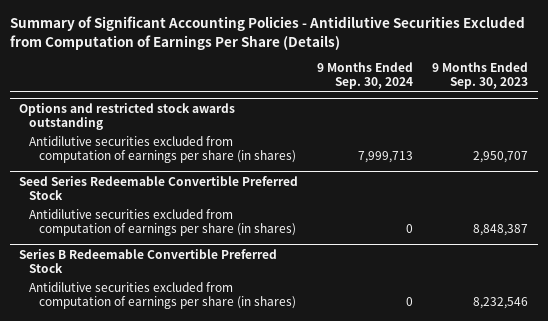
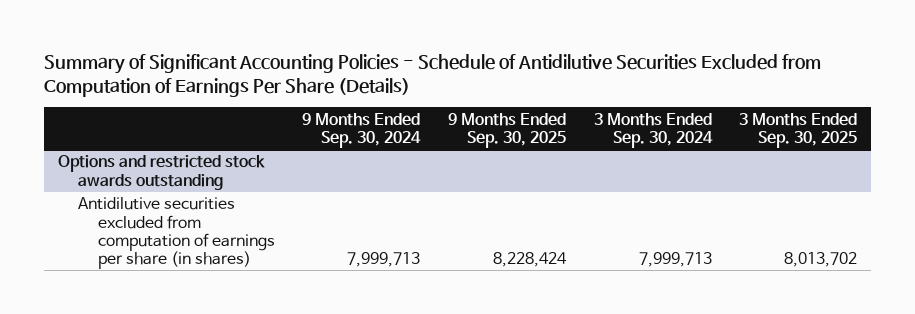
- Summary of Significant Accounting Policies - Antidilutive Securities Excluded from Computation of Earnings Per Share (Details)
+ Summary of Significant Accounting Policies - Schedule of Antidilutive Securities Excluded from Computation of Earnings Per Share (Details)
- | 9 Months Ended Sep. 30, 2024 | 9 Months Ended Sep. 30, 2023
+ | 9 Months Ended Sep. 30, 2024 | 9 Months Ended Sep. 30, 2025 | 3 Months Ended Sep. 30, 2024 | 3 Months Ended Sep. 30, 2025
- Seed Series Redeemable Convertible Preferred Stock
- Antidilutive securities excluded from computation of earnings per share (in shares) | 0 | 8,848,387
- Series B Redeemable Convertible Preferred Stock
- Antidilutive securities excluded from computation of earnings per share (in shares) | 0 | 8,232,546

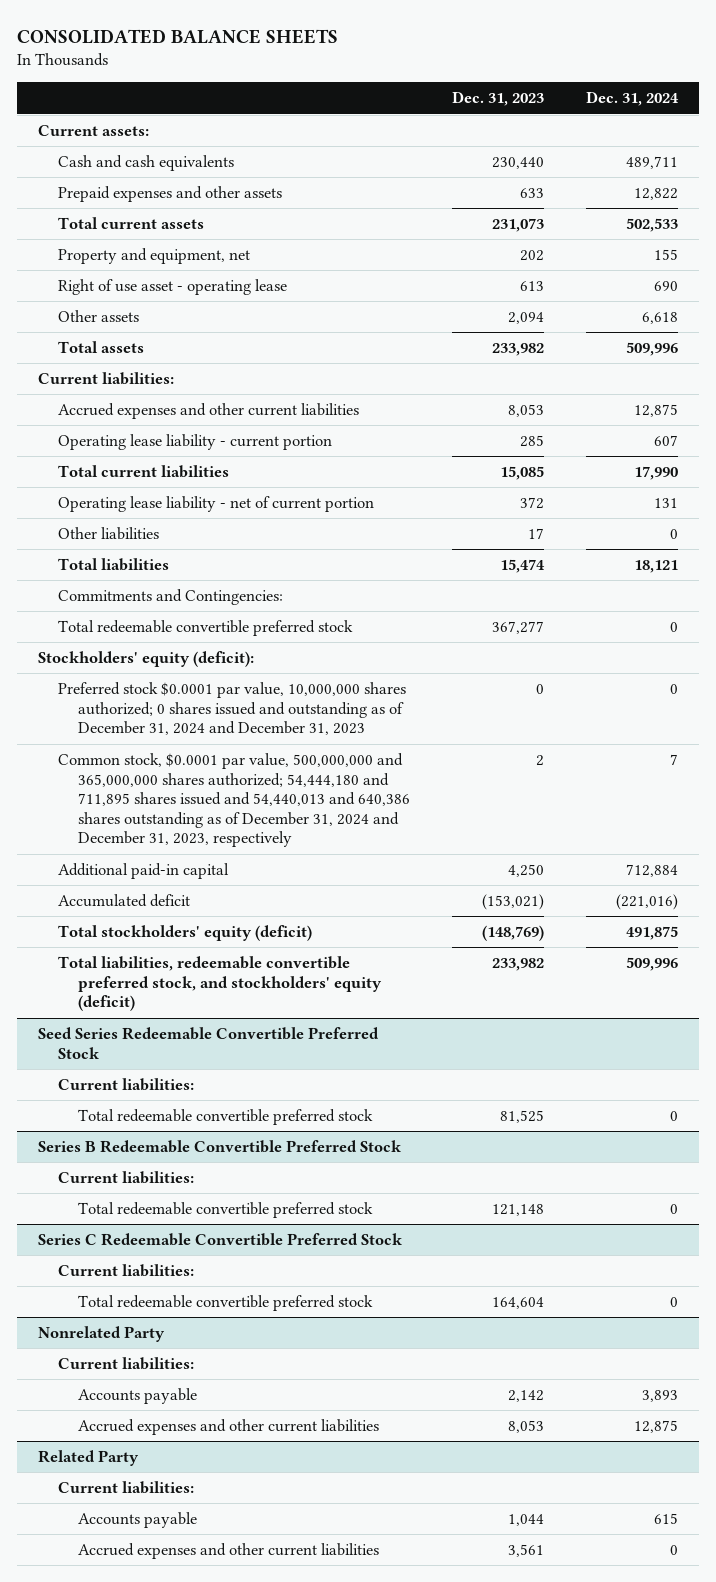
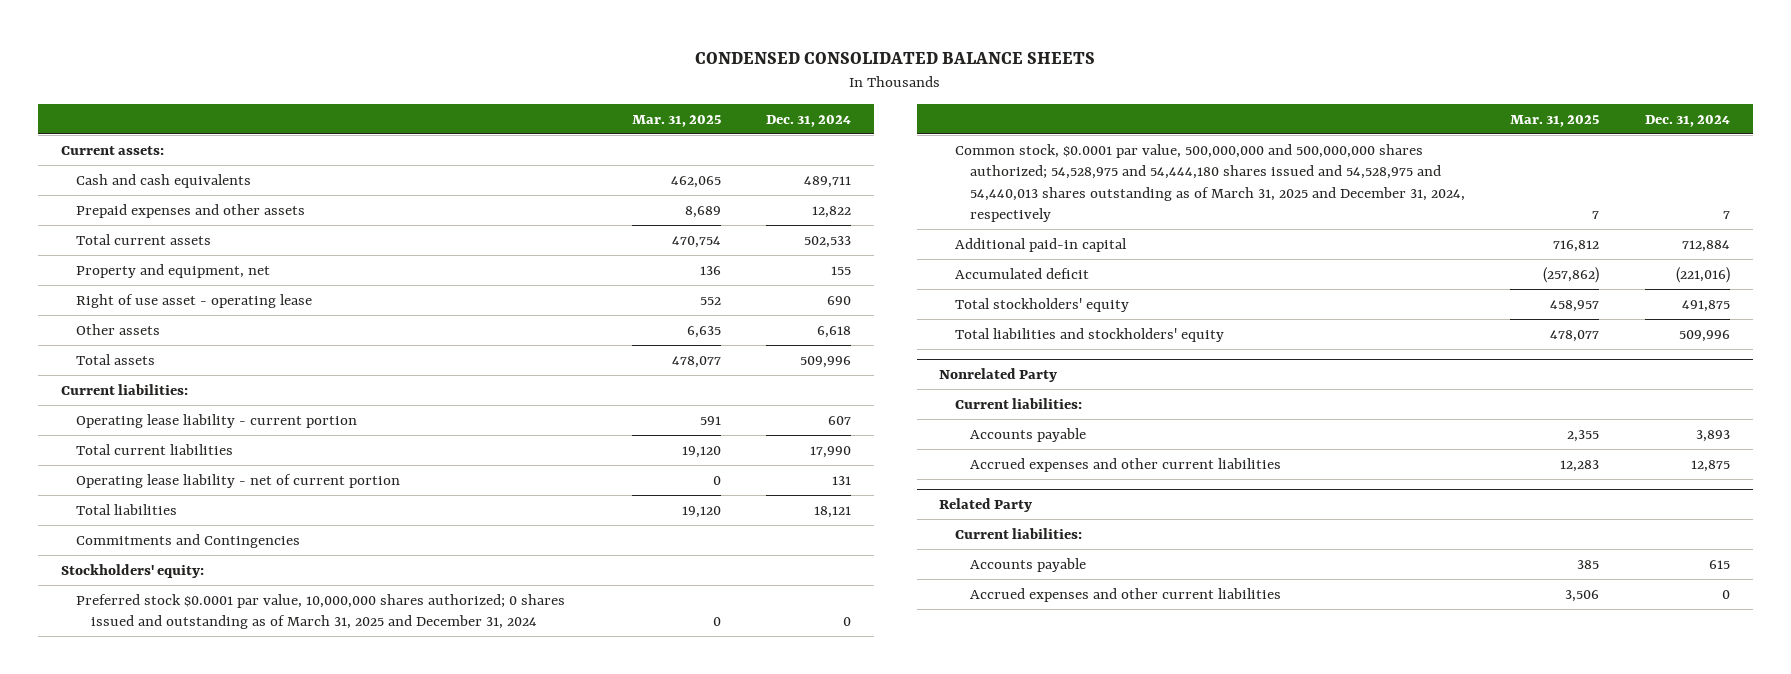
- CONSOLIDATED BALANCE SHEETS
+ CONDENSED CONSOLIDATED BALANCE SHEETS
- | Dec. 31, 2023 | Dec. 31, 2024
+ | Mar. 31, 2025 | Dec. 31, 2024
- Accrued expenses and other current liabilities | 8,053 | 12,875
- Other liabilities | 17 | 0
- Commitments and Contingencies:
- Total redeemable convertible preferred stock | 367,277 | 0
- Stockholders' equity (deficit):
- Preferred stock $0.0001 par value, 10,000,000 shares authorized; 0 shares issued and outstanding as of December 31, 2024 and December 31, 2023 | 0 | 0
- Common stock, $0.0001 par value, 500,000,000 and 365,000,000 shares authorized; 54,444,180 and 711,895 shares issued and 54,440,013 and 640,386 shares outstanding as of December 31, 2024 and December 31, 2023, respectively | 2 | 7
+ Commitments and Contingencies
+ Stockholders' equity:
+ Preferred stock $0.0001 par value, 10,000,000 shares authorized; 0 shares issued and outstanding as of March 31, 2025 and December 31, 2024 | 0 | 0
+ Common stock, $0.0001 par value, 500,000,000 and 500,000,000 shares authorized; 54,528,975 and 54,444,180 shares issued and 54,528,975 and 54,440,013 shares outstanding as of March 31, 2025 and December 31, 2024, respectively | 7 | 7
- Total stockholders' equity (deficit) | (148,769) | 491,875
- Total liabilities, redeemable convertible preferred stock, and stockholders' equity (deficit) | 233,982 | 509,996
- Seed Series Redeemable Convertible Preferred Stock
- Current liabilities:
- Total redeemable convertible preferred stock | 81,525 | 0
- Series B Redeemable Convertible Preferred Stock
- Current liabilities:
- Total redeemable convertible preferred stock | 121,148 | 0
- Series C Redeemable Convertible Preferred Stock
- Current liabilities:
- Total redeemable convertible preferred stock | 164,604 | 0
+ Total stockholders' equity | 458,957 | 491,875
+ Total liabilities and stockholders' equity | 478,077 | 509,996

